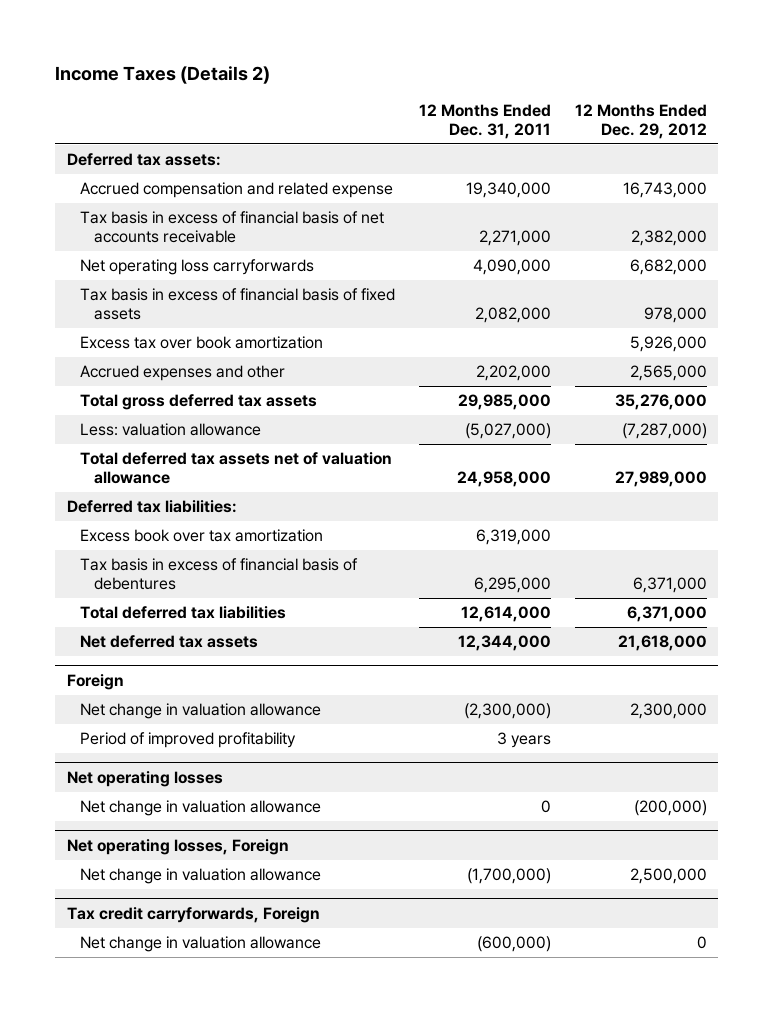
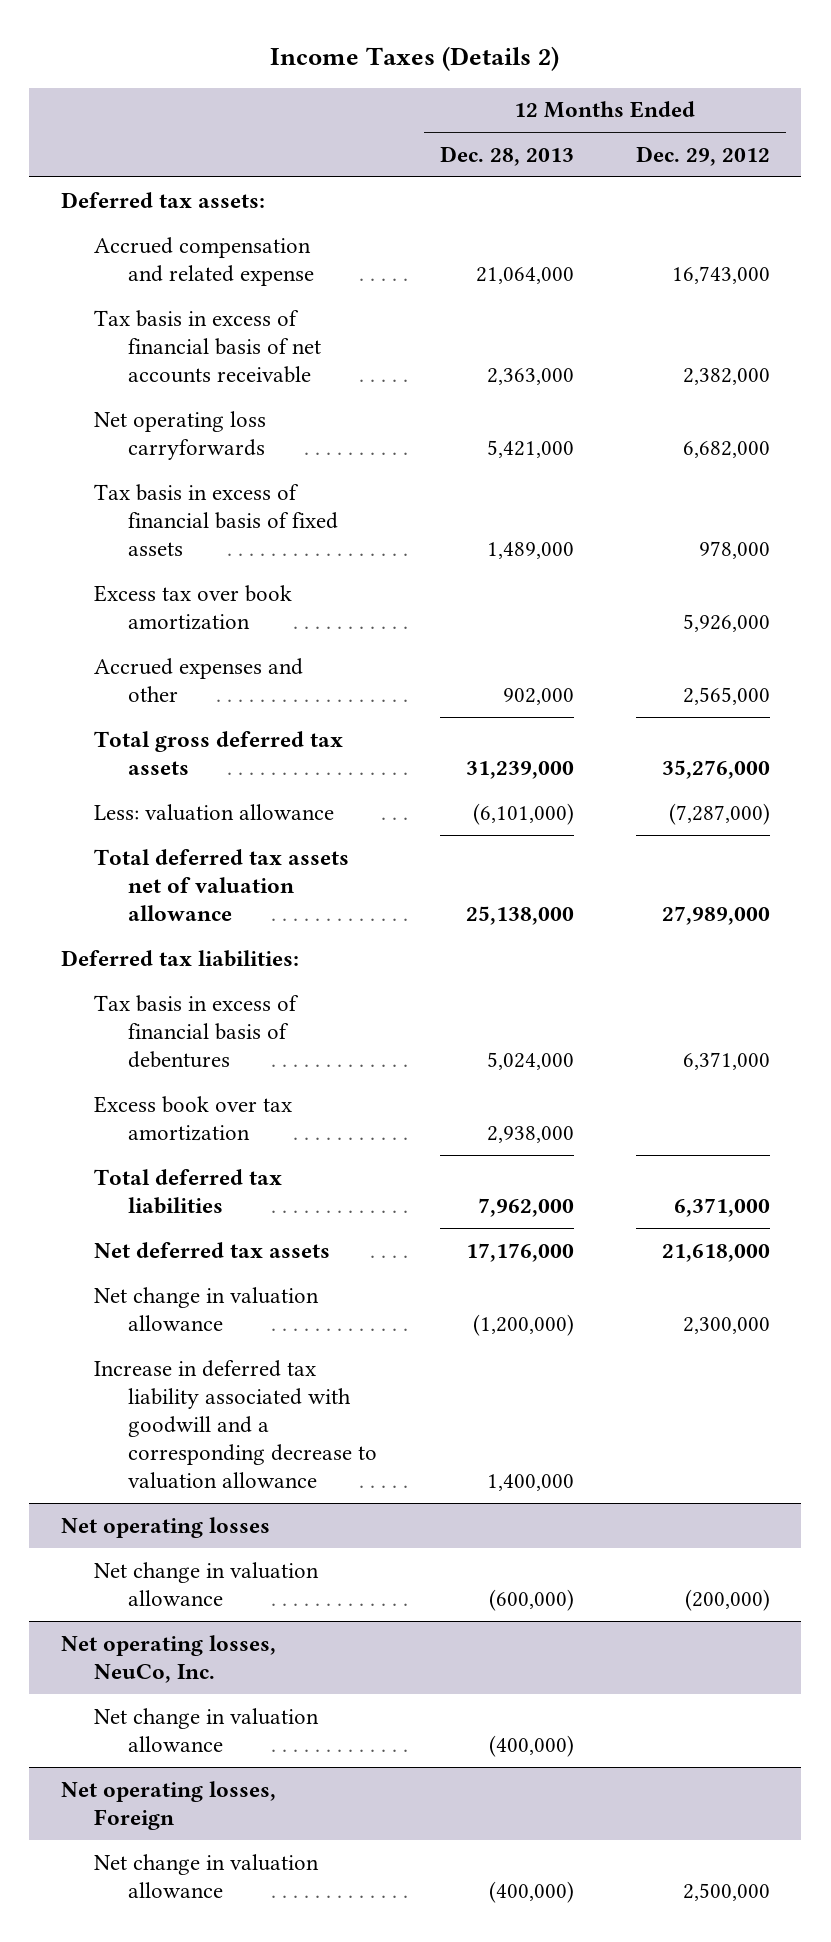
- | 12 Months Ended Dec. 31, 2011 | 12 Months Ended Dec. 29, 2012
+ | 12 Months Ended Dec. 28, 2013 | 12 Months Ended Dec. 29, 2012
moved down: Excess book over tax amortization | 2,938,000 |
- Foreign
- Period of improved profitability | 3 years |
+ Increase in deferred tax liability associated with goodwill and a corresponding decrease to valuation allowance | 1,400,000 |
+ Net operating losses, NeuCo, Inc.
+ Net change in valuation allowance | (400,000) |
- Tax credit carryforwards, Foreign
- Net change in valuation allowance | (600,000) | 0

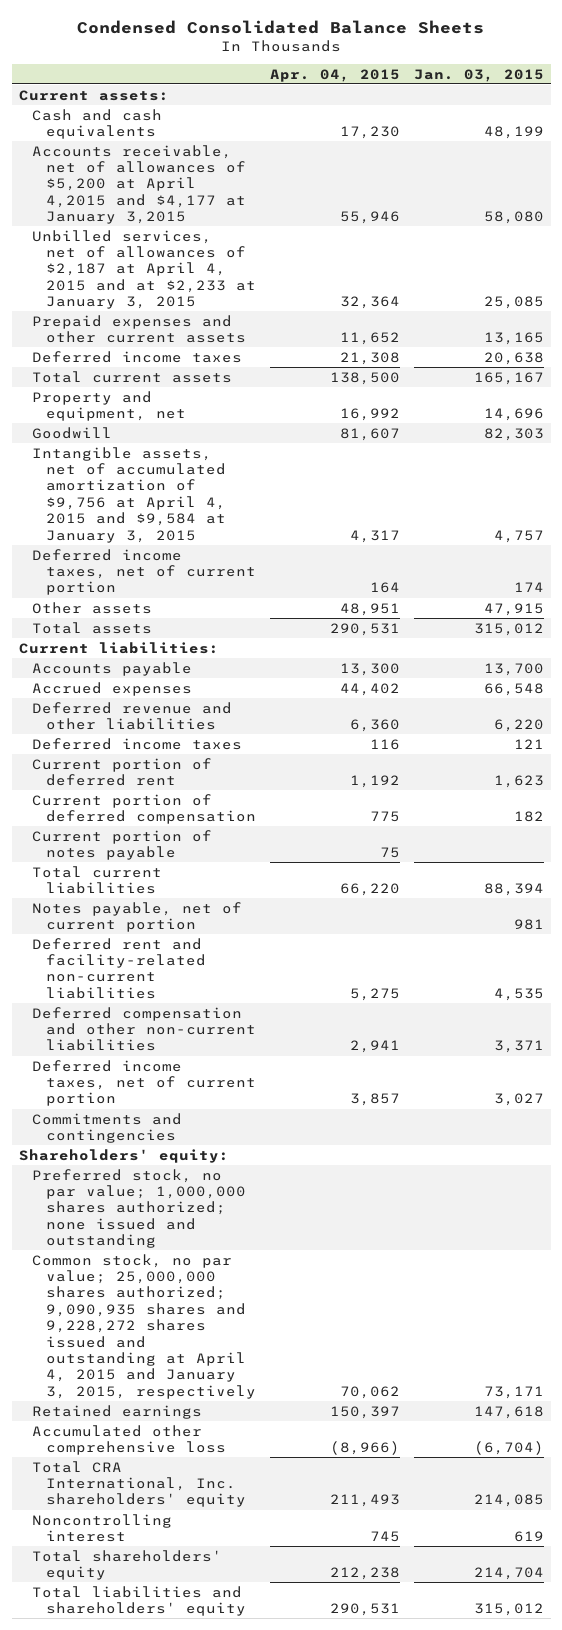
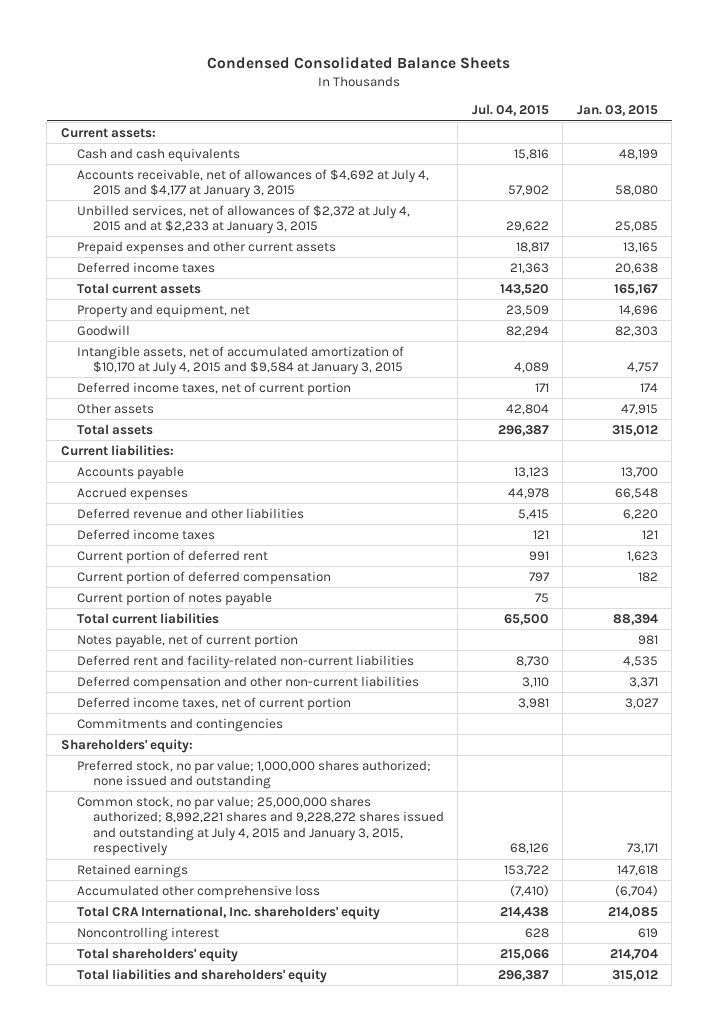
- | Apr. 04, 2015 | Jan. 03, 2015
+ | Jul. 04, 2015 | Jan. 03, 2015
- Accounts receivable, net of allowances of $5,200 at April 4,2015 and $4,177 at January 3,2015 | 55,946 | 58,080
- Unbilled services, net of allowances of $2,187 at April 4, 2015 and at $2,233 at January 3, 2015 | 32,364 | 25,085
+ Accounts receivable, net of allowances of $4,692 at July 4, 2015 and $4,177 at January 3, 2015 | 57,902 | 58,080
+ Unbilled services, net of allowances of $2,372 at July 4, 2015 and at $2,233 at January 3, 2015 | 29,622 | 25,085
- Intangible assets, net of accumulated amortization of $9,756 at April 4, 2015 and $9,584 at January 3, 2015 | 4,317 | 4,757
+ Intangible assets, net of accumulated amortization of $10,170 at July 4, 2015 and $9,584 at January 3, 2015 | 4,089 | 4,757
- Common stock, no par value; 25,000,000 shares authorized; 9,090,935 shares and 9,228,272 shares issued and outstanding at April 4, 2015 and January 3, 2015, respectively | 70,062 | 73,171
+ Common stock, no par value; 25,000,000 shares authorized; 8,992,221 shares and 9,228,272 shares issued and outstanding at July 4, 2015 and January 3, 2015, respectively | 68,126 | 73,171

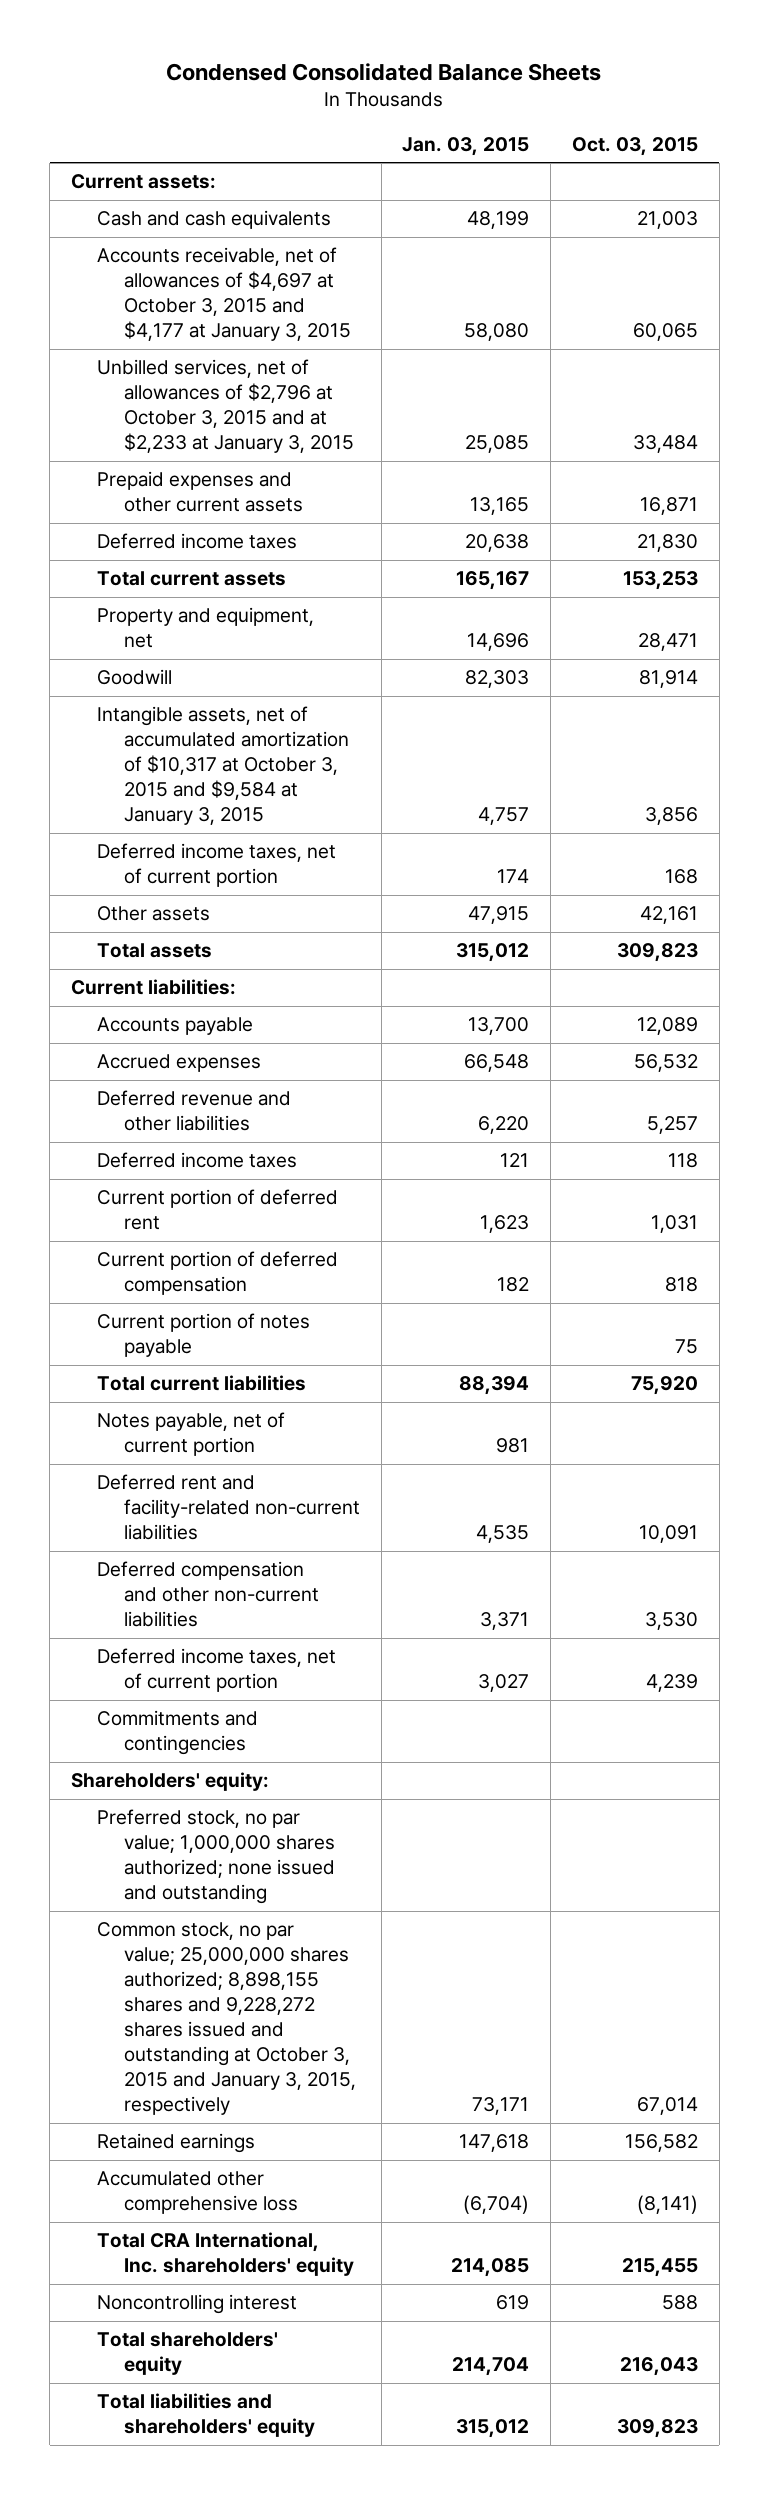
- | Jul. 04, 2015 | Jan. 03, 2015
+ | Jan. 03, 2015 | Oct. 03, 2015
- Accounts receivable, net of allowances of $4,692 at July 4, 2015 and $4,177 at January 3, 2015 | 57,902 | 58,080
- Unbilled services, net of allowances of $2,372 at July 4, 2015 and at $2,233 at January 3, 2015 | 29,622 | 25,085
+ Accounts receivable, net of allowances of $4,697 at October 3, 2015 and $4,177 at January 3, 2015 | 58,080 | 60,065
+ Unbilled services, net of allowances of $2,796 at October 3, 2015 and at $2,233 at January 3, 2015 | 25,085 | 33,484
- Intangible assets, net of accumulated amortization of $10,170 at July 4, 2015 and $9,584 at January 3, 2015 | 4,089 | 4,757
+ Intangible assets, net of accumulated amortization of $10,317 at October 3, 2015 and $9,584 at January 3, 2015 | 4,757 | 3,856
- Common stock, no par value; 25,000,000 shares authorized; 8,992,221 shares and 9,228,272 shares issued and outstanding at July 4, 2015 and January 3, 2015, respectively | 68,126 | 73,171
+ Common stock, no par value; 25,000,000 shares authorized; 8,898,155 shares and 9,228,272 shares issued and outstanding at October 3, 2015 and January 3, 2015, respectively | 73,171 | 67,014

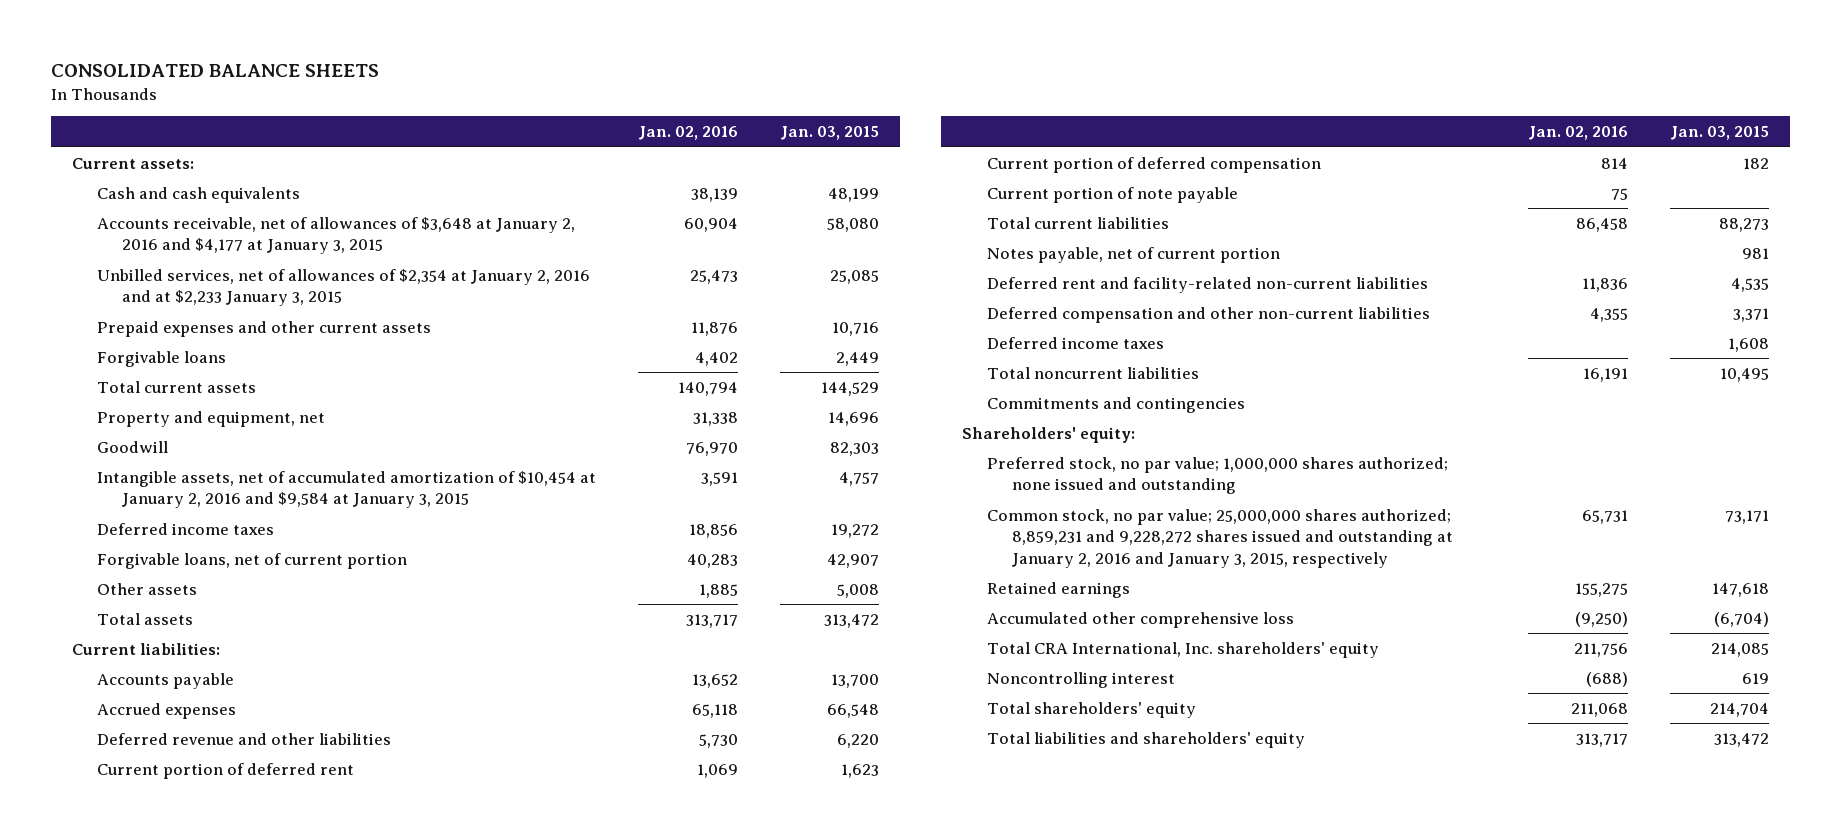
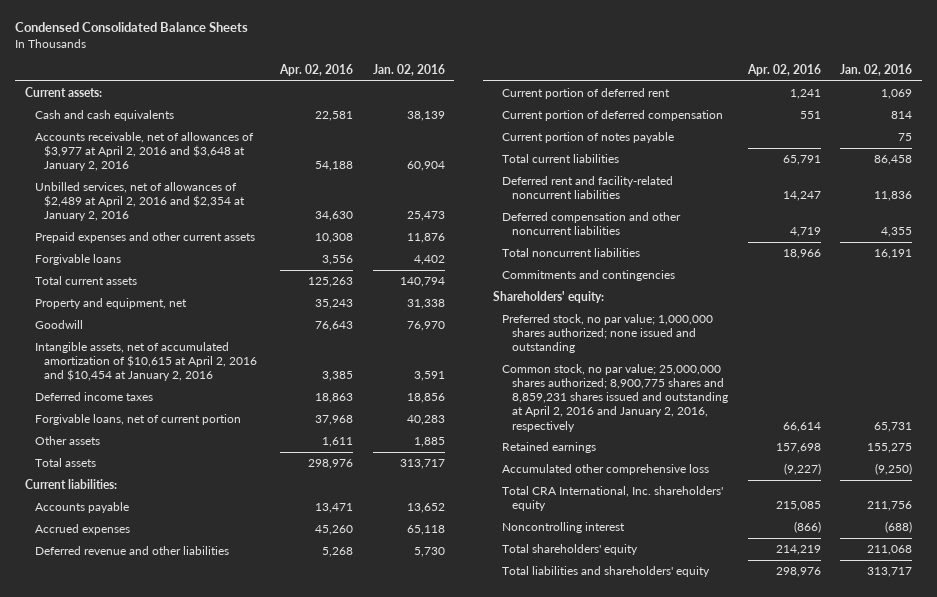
- CONSOLIDATED BALANCE SHEETS
+ Condensed Consolidated Balance Sheets
- | Jan. 02, 2016 | Jan. 03, 2015
+ | Apr. 02, 2016 | Jan. 02, 2016
- Accounts receivable, net of allowances of $3,648 at January 2, 2016 and $4,177 at January 3, 2015 | 60,904 | 58,080
- Unbilled services, net of allowances of $2,354 at January 2, 2016 and at $2,233 January 3, 2015 | 25,473 | 25,085
+ Accounts receivable, net of allowances of $3,977 at April 2, 2016 and $3,648 at January 2, 2016 | 54,188 | 60,904
+ Unbilled services, net of allowances of $2,489 at April 2, 2016 and $2,354 at January 2, 2016 | 34,630 | 25,473
- Intangible assets, net of accumulated amortization of $10,454 at January 2, 2016 and $9,584 at January 3, 2015 | 3,591 | 4,757
+ Intangible assets, net of accumulated amortization of $10,615 at April 2, 2016 and $10,454 at January 2, 2016 | 3,385 | 3,591
- Current portion of note payable | 75 |
+ Current portion of notes payable | | 75
- Notes payable, net of current portion | | 981
- Deferred rent and facility-related non-current liabilities | 11,836 | 4,535
- Deferred compensation and other non-current liabilities | 4,355 | 3,371
- Deferred income taxes | | 1,608
+ Deferred rent and facility-related noncurrent liabilities | 14,247 | 11,836
+ Deferred compensation and other noncurrent liabilities | 4,719 | 4,355
- Common stock, no par value; 25,000,000 shares authorized; 8,859,231 and 9,228,272 shares issued and outstanding at January 2, 2016 and January 3, 2015, respectively | 65,731 | 73,171
+ Common stock, no par value; 25,000,000 shares authorized; 8,900,775 shares and 8,859,231 shares issued and outstanding at April 2, 2016 and January 2, 2016, respectively | 66,614 | 65,731

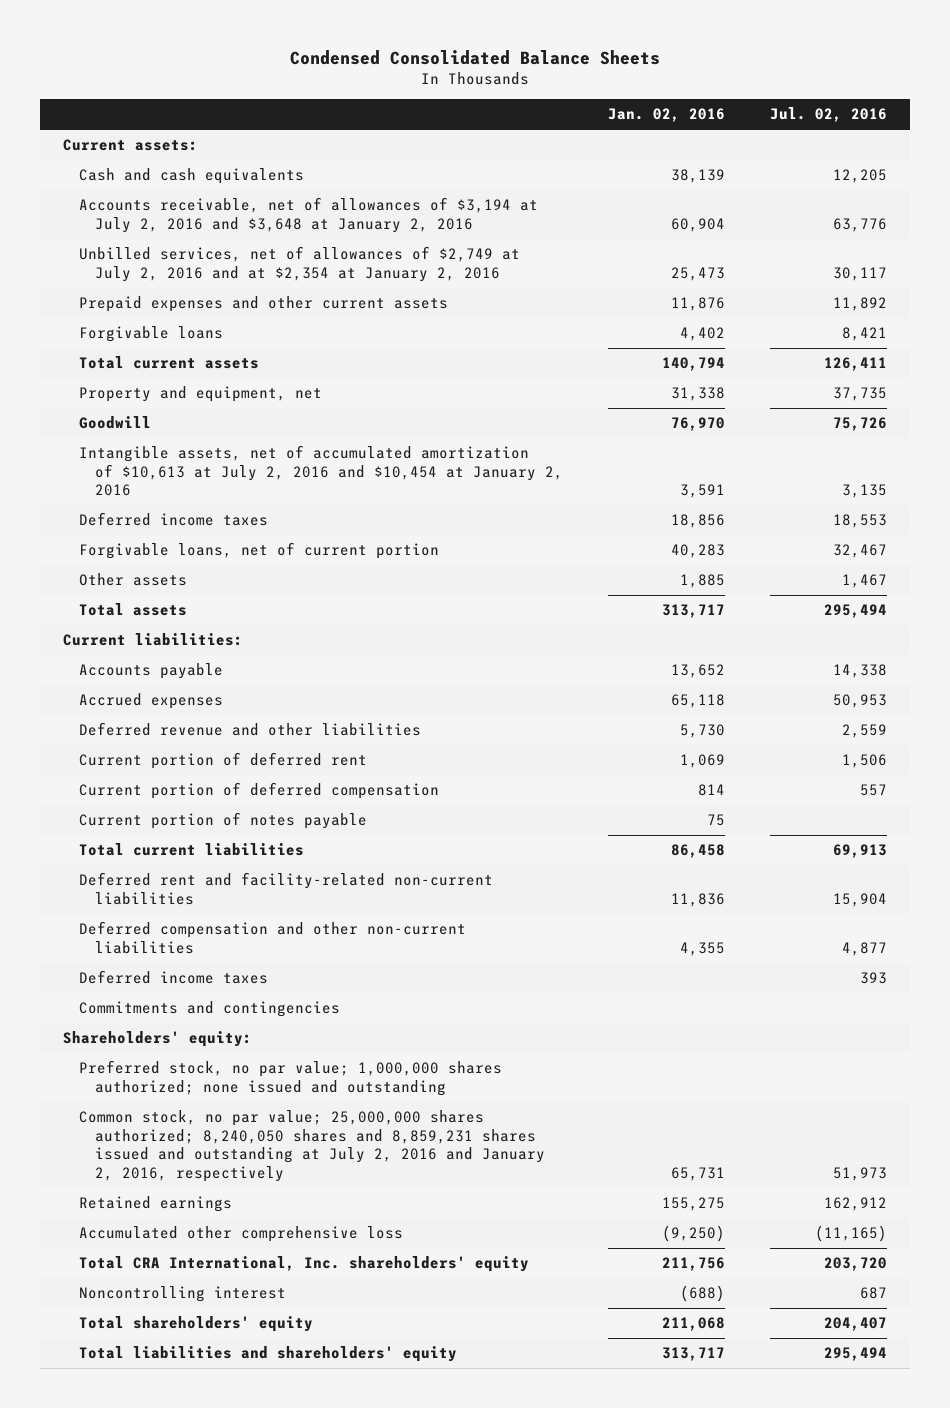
- | Apr. 02, 2016 | Jan. 02, 2016
+ | Jan. 02, 2016 | Jul. 02, 2016
- Accounts receivable, net of allowances of $3,977 at April 2, 2016 and $3,648 at January 2, 2016 | 54,188 | 60,904
- Unbilled services, net of allowances of $2,489 at April 2, 2016 and $2,354 at January 2, 2016 | 34,630 | 25,473
+ Accounts receivable, net of allowances of $3,194 at July 2, 2016 and $3,648 at January 2, 2016 | 60,904 | 63,776
+ Unbilled services, net of allowances of $2,749 at July 2, 2016 and at $2,354 at January 2, 2016 | 25,473 | 30,117
- Intangible assets, net of accumulated amortization of $10,615 at April 2, 2016 and $10,454 at January 2, 2016 | 3,385 | 3,591
+ Intangible assets, net of accumulated amortization of $10,613 at July 2, 2016 and $10,454 at January 2, 2016 | 3,591 | 3,135
- Deferred rent and facility-related noncurrent liabilities | 14,247 | 11,836
- Deferred compensation and other noncurrent liabilities | 4,719 | 4,355
- Total noncurrent liabilities | 18,966 | 16,191
+ Deferred rent and facility-related non-current liabilities | 11,836 | 15,904
+ Deferred compensation and other non-current liabilities | 4,355 | 4,877
+ Deferred income taxes | | 393
- Common stock, no par value; 25,000,000 shares authorized; 8,900,775 shares and 8,859,231 shares issued and outstanding at April 2, 2016 and January 2, 2016, respectively | 66,614 | 65,731
+ Common stock, no par value; 25,000,000 shares authorized; 8,240,050 shares and 8,859,231 shares issued and outstanding at July 2, 2016 and January 2, 2016, respectively | 65,731 | 51,973

